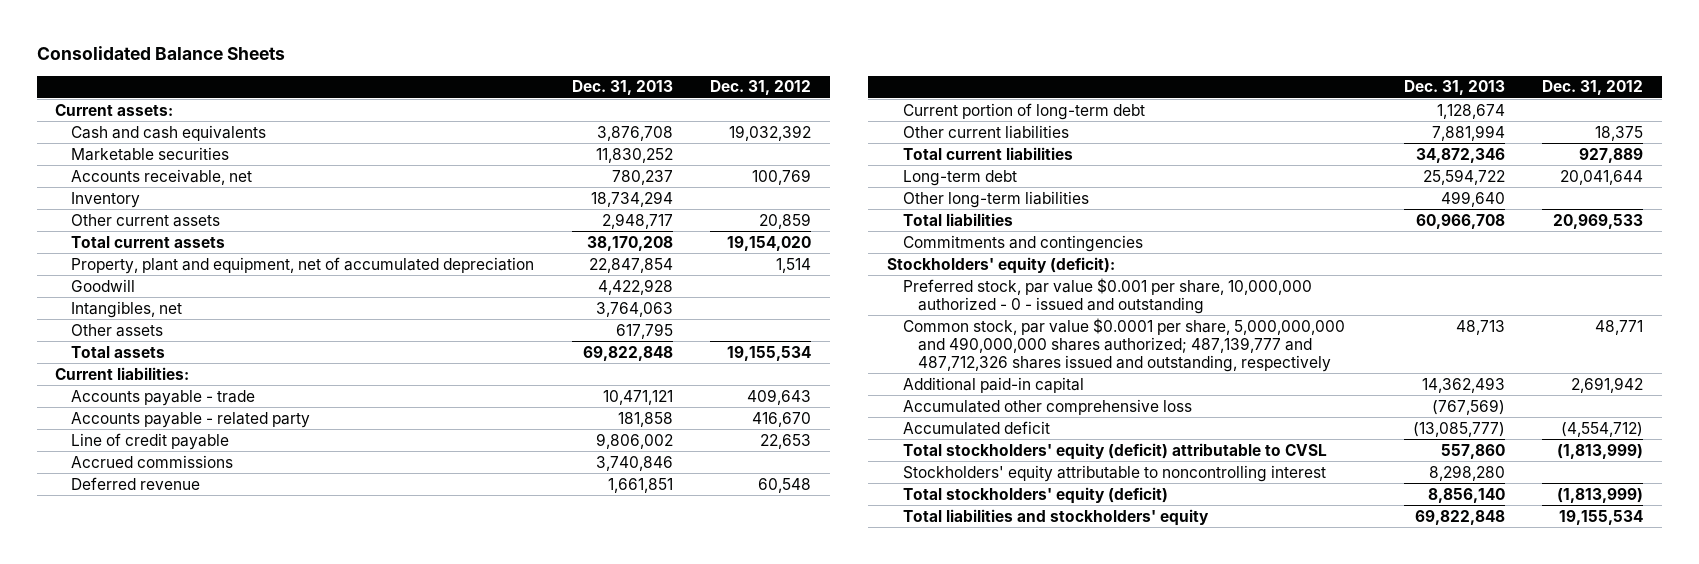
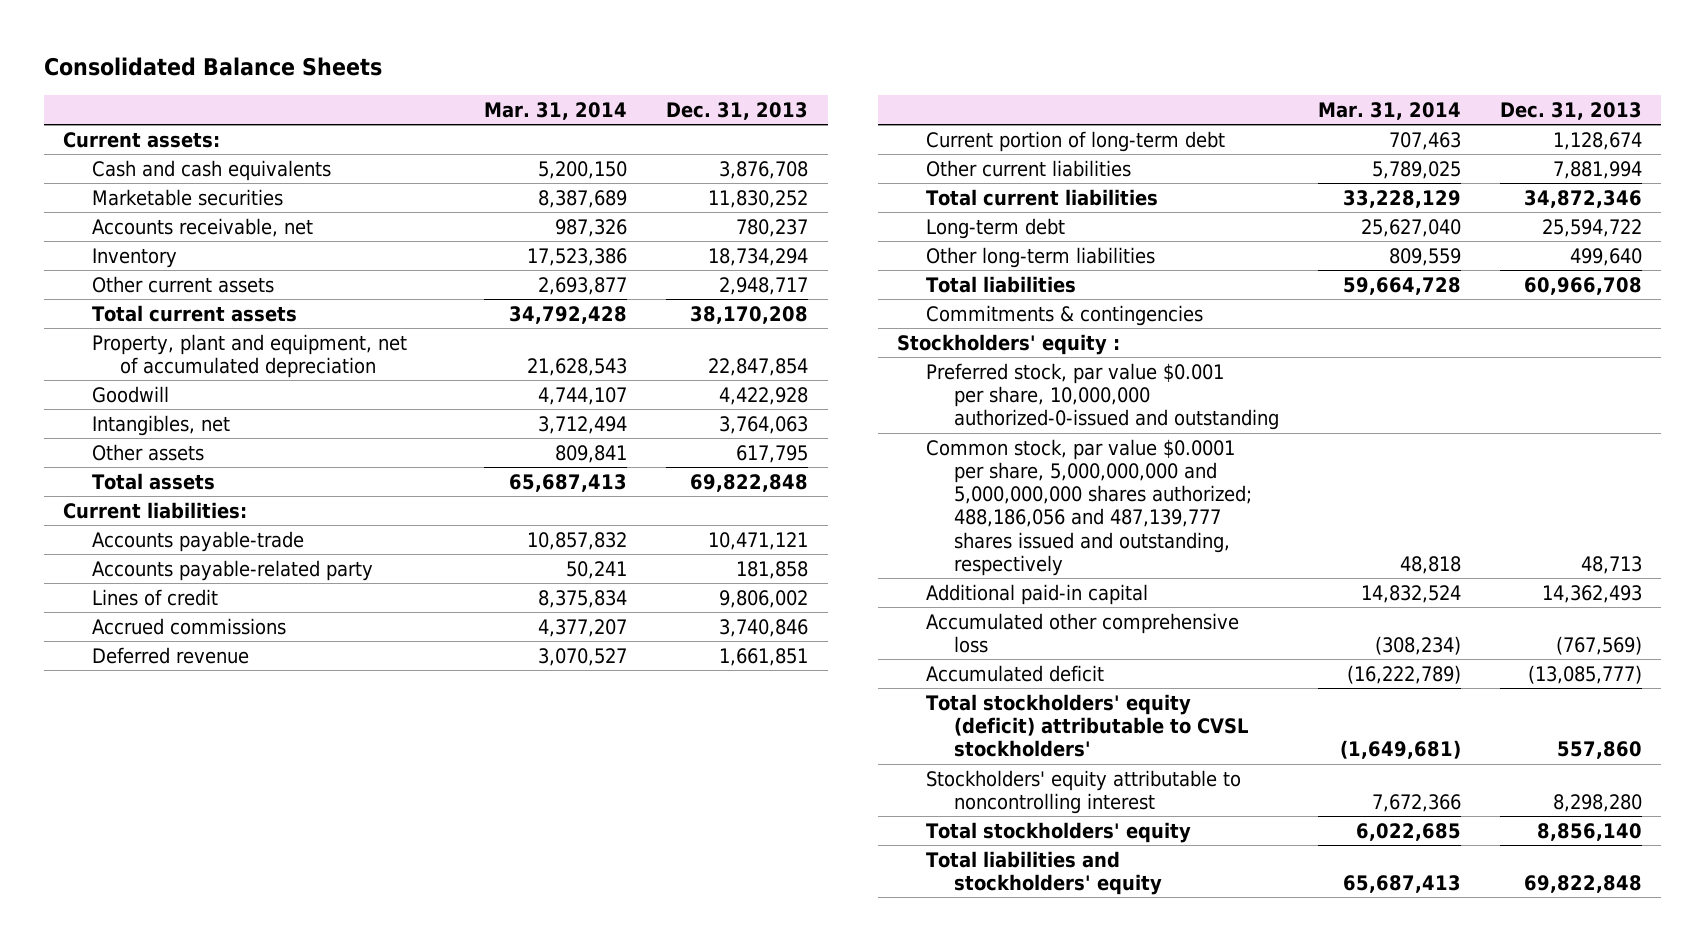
- | Dec. 31, 2013 | Dec. 31, 2012
+ | Mar. 31, 2014 | Dec. 31, 2013
- Accounts payable - trade | 10,471,121 | 409,643
- Accounts payable - related party | 181,858 | 416,670
- Line of credit payable | 9,806,002 | 22,653
+ Accounts payable-trade | 10,857,832 | 10,471,121
+ Accounts payable-related party | 50,241 | 181,858
+ Lines of credit | 8,375,834 | 9,806,002
- Commitments and contingencies
- Stockholders' equity (deficit):
- Preferred stock, par value $0.001 per share, 10,000,000 authorized - 0 - issued and outstanding
- Common stock, par value $0.0001 per share, 5,000,000,000 and 490,000,000 shares authorized; 487,139,777 and 487,712,326 shares issued and outstanding, respectively | 48,713 | 48,771
+ Commitments & contingencies
+ Stockholders' equity :
+ Preferred stock, par value $0.001 per share, 10,000,000 authorized-0-issued and outstanding
+ Common stock, par value $0.0001 per share, 5,000,000,000 and 5,000,000,000 shares authorized; 488,186,056 and 487,139,777 shares issued and outstanding, respectively | 48,818 | 48,713
- Total stockholders' equity (deficit) attributable to CVSL | 557,860 | (1,813,999)
+ Total stockholders' equity (deficit) attributable to CVSL stockholders' | (1,649,681) | 557,860
- Total stockholders' equity (deficit) | 8,856,140 | (1,813,999)
+ Total stockholders' equity | 6,022,685 | 8,856,140

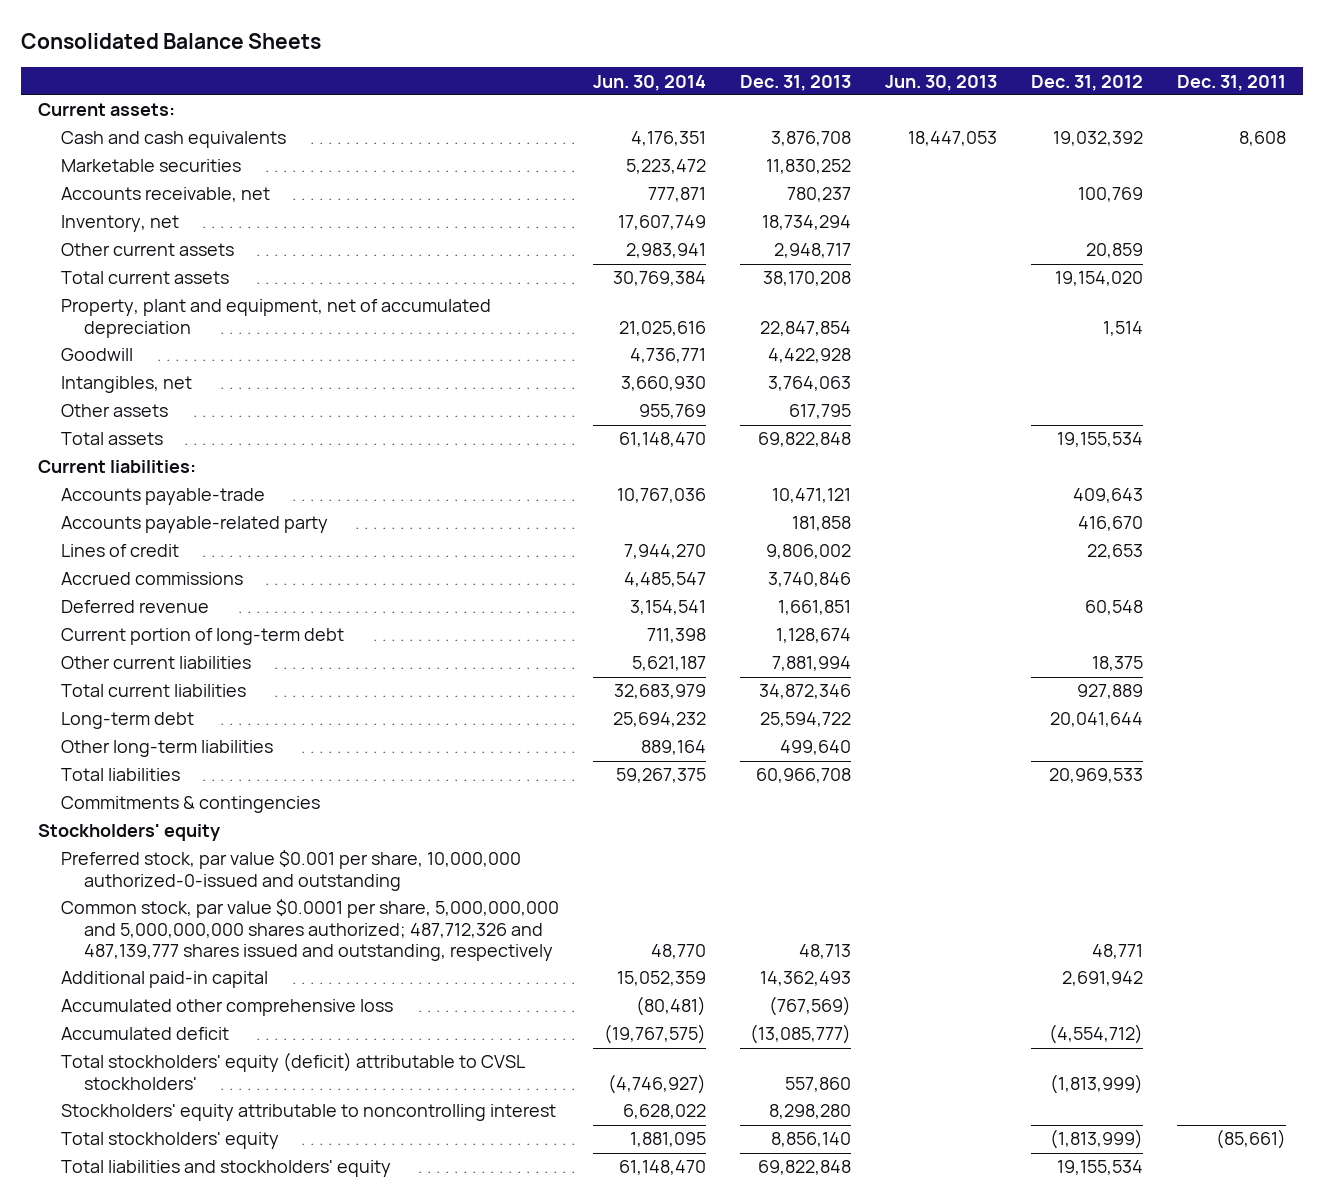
- | Mar. 31, 2014 | Dec. 31, 2013
+ | Jun. 30, 2014 | Dec. 31, 2013 | Jun. 30, 2013 | Dec. 31, 2012 | Dec. 31, 2011
- Inventory | 17,523,386 | 18,734,294
+ Inventory, net | 17,607,749 | 18,734,294 | | |
- Stockholders' equity :
+ Stockholders' equity
- Common stock, par value $0.0001 per share, 5,000,000,000 and 5,000,000,000 shares authorized; 488,186,056 and 487,139,777 shares issued and outstanding, respectively | 48,818 | 48,713
+ Common stock, par value $0.0001 per share, 5,000,000,000 and 5,000,000,000 shares authorized; 487,712,326 and 487,139,777 shares issued and outstanding, respectively | 48,770 | 48,713 | | 48,771 |

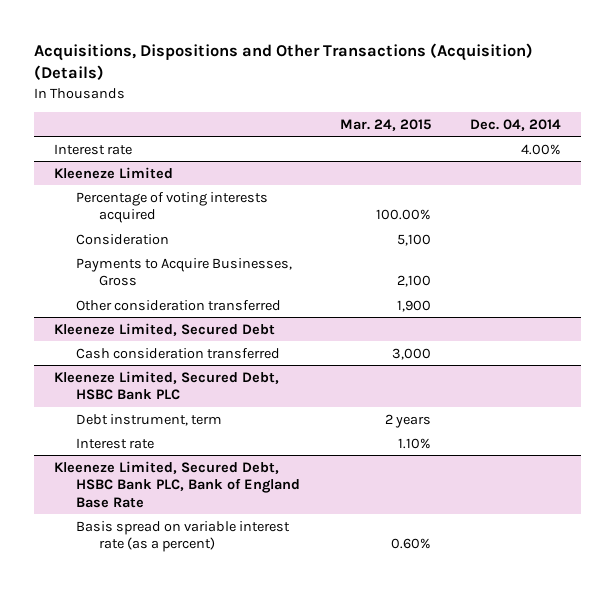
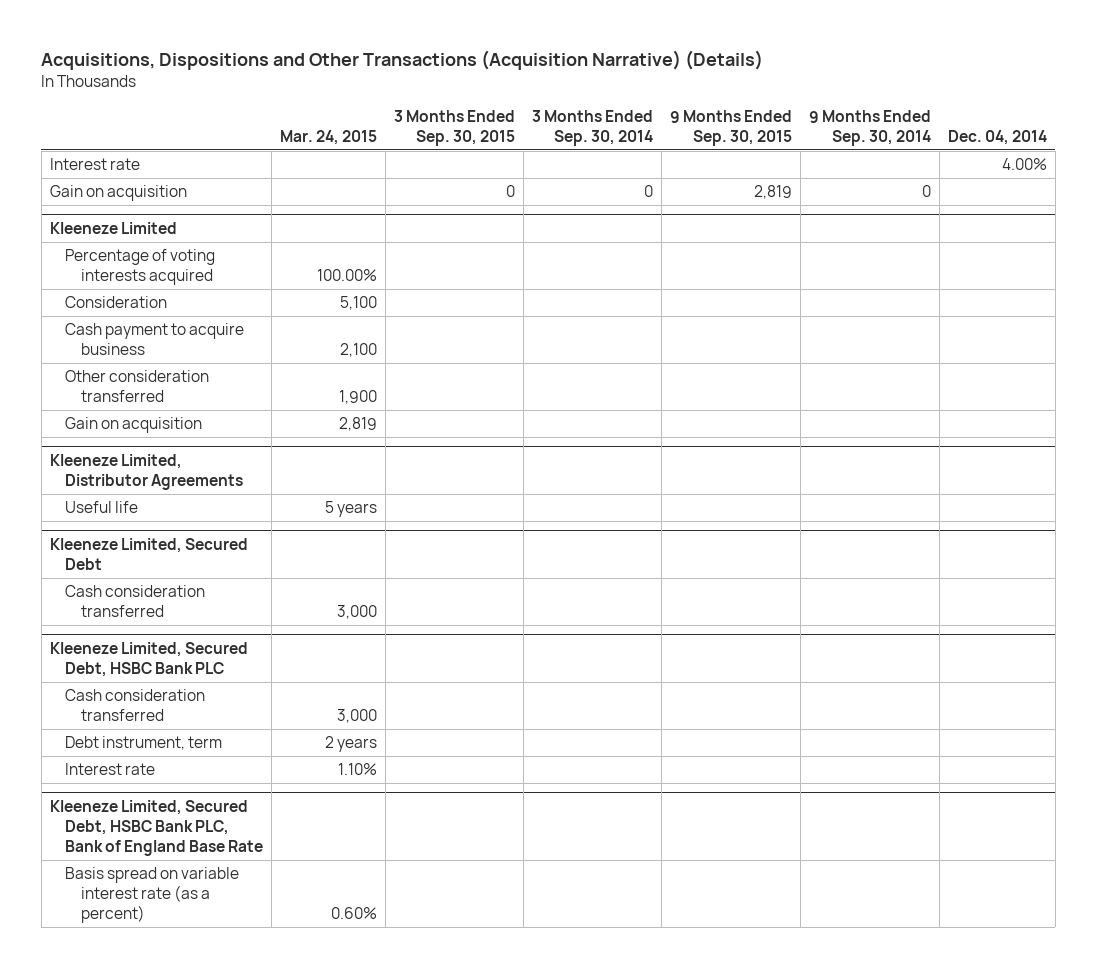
- Acquisitions, Dispositions and Other Transactions (Acquisition) (Details)
+ Acquisitions, Dispositions and Other Transactions (Acquisition Narrative) (Details)
- | Mar. 24, 2015 | Dec. 04, 2014
+ | Mar. 24, 2015 | 3 Months Ended Sep. 30, 2015 | 3 Months Ended Sep. 30, 2014 | 9 Months Ended Sep. 30, 2015 | 9 Months Ended Sep. 30, 2014 | Dec. 04, 2014
+ Gain on acquisition | | 0 | 0 | 2,819 | 0 |
@ Kleeneze Limited
- Payments to Acquire Businesses, Gross | 2,100 |
+ Cash payment to acquire business | 2,100 | | | | |
+ Gain on acquisition | 2,819 | | | | |
+ Kleeneze Limited, Distributor Agreements
+ Useful life | 5 years | | | | |
@ Kleeneze Limited, Secured Debt, HSBC Bank PLC
+ Cash consideration transferred | 3,000 | | | | |

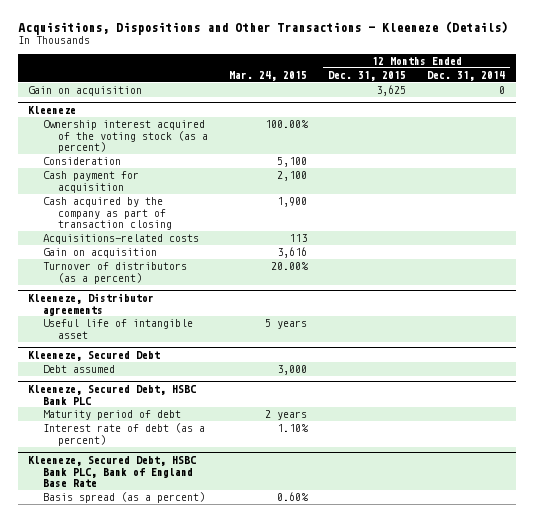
- Acquisitions, Dispositions and Other Transactions (Acquisition Narrative) (Details)
+ Acquisitions, Dispositions and Other Transactions - Kleeneze (Details)
- | Mar. 24, 2015 | 3 Months Ended Sep. 30, 2015 | 3 Months Ended Sep. 30, 2014 | 9 Months Ended Sep. 30, 2015 | 9 Months Ended Sep. 30, 2014 | Dec. 04, 2014
+ | Mar. 24, 2015 | 12 Months Ended Dec. 31, 2015 | 12 Months Ended Dec. 31, 2014
- Interest rate | | | | | | 4.00%
- Kleeneze Limited
- Percentage of voting interests acquired | 100.00% | | | | |
+ Kleeneze
+ Ownership interest acquired of the voting stock (as a percent) | 100.00% | |
- Cash payment to acquire business | 2,100 | | | | |
- Other consideration transferred | 1,900 | | | | |
- Gain on acquisition | 2,819 | | | | |
- Kleeneze Limited, Distributor Agreements
- Useful life | 5 years | | | | |
- Kleeneze Limited, Secured Debt
- Cash consideration transferred | 3,000 | | | | |
- Kleeneze Limited, Secured Debt, HSBC Bank PLC
- Cash consideration transferred | 3,000 | | | | |
- Debt instrument, term | 2 years | | | | |
- Interest rate | 1.10% | | | | |
- Kleeneze Limited, Secured Debt, HSBC Bank PLC, Bank of England Base Rate
- Basis spread on variable interest rate (as a percent) | 0.60% | | | | |
+ Cash payment for acquisition | 2,100 | |
+ Cash acquired by the company as part of transaction closing | 1,900 | |
+ Acquisitions-related costs | 113 | |
+ Gain on acquisition | 3,616 | |
+ Turnover of distributors (as a percent) | 20.00% | |
+ Kleeneze, Distributor agreements
+ Useful life of intangible asset | 5 years | |
+ Kleeneze, Secured Debt
+ Debt assumed | 3,000 | |
+ Kleeneze, Secured Debt, HSBC Bank PLC
+ Maturity period of debt | 2 years | |
+ Interest rate of debt (as a percent) | 1.10% | |
+ Kleeneze, Secured Debt, HSBC Bank PLC, Bank of England Base Rate
+ Basis spread (as a percent) | 0.60% | |

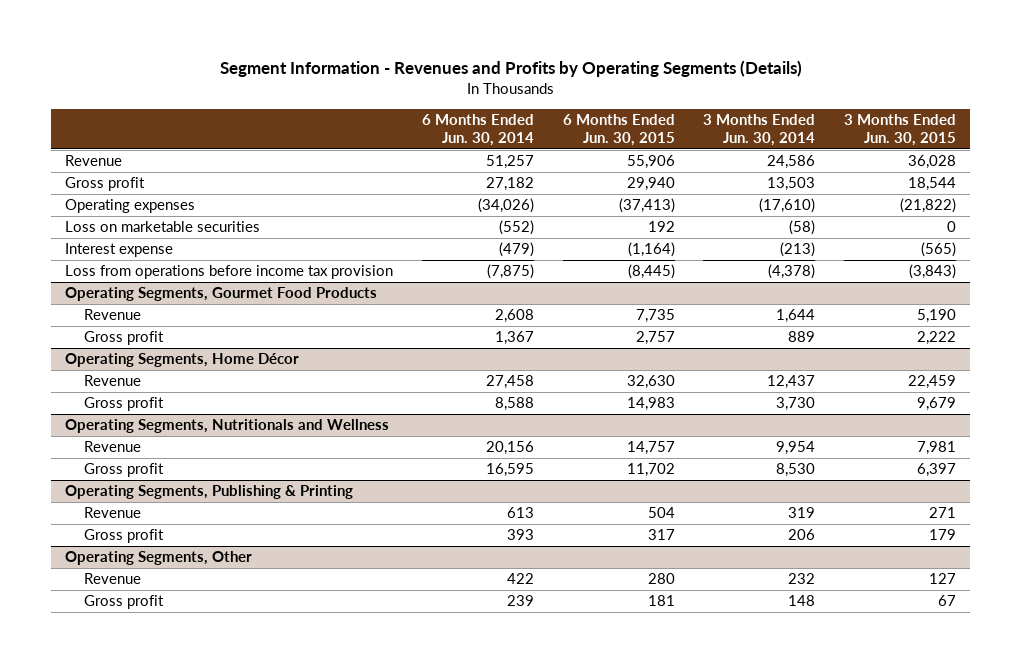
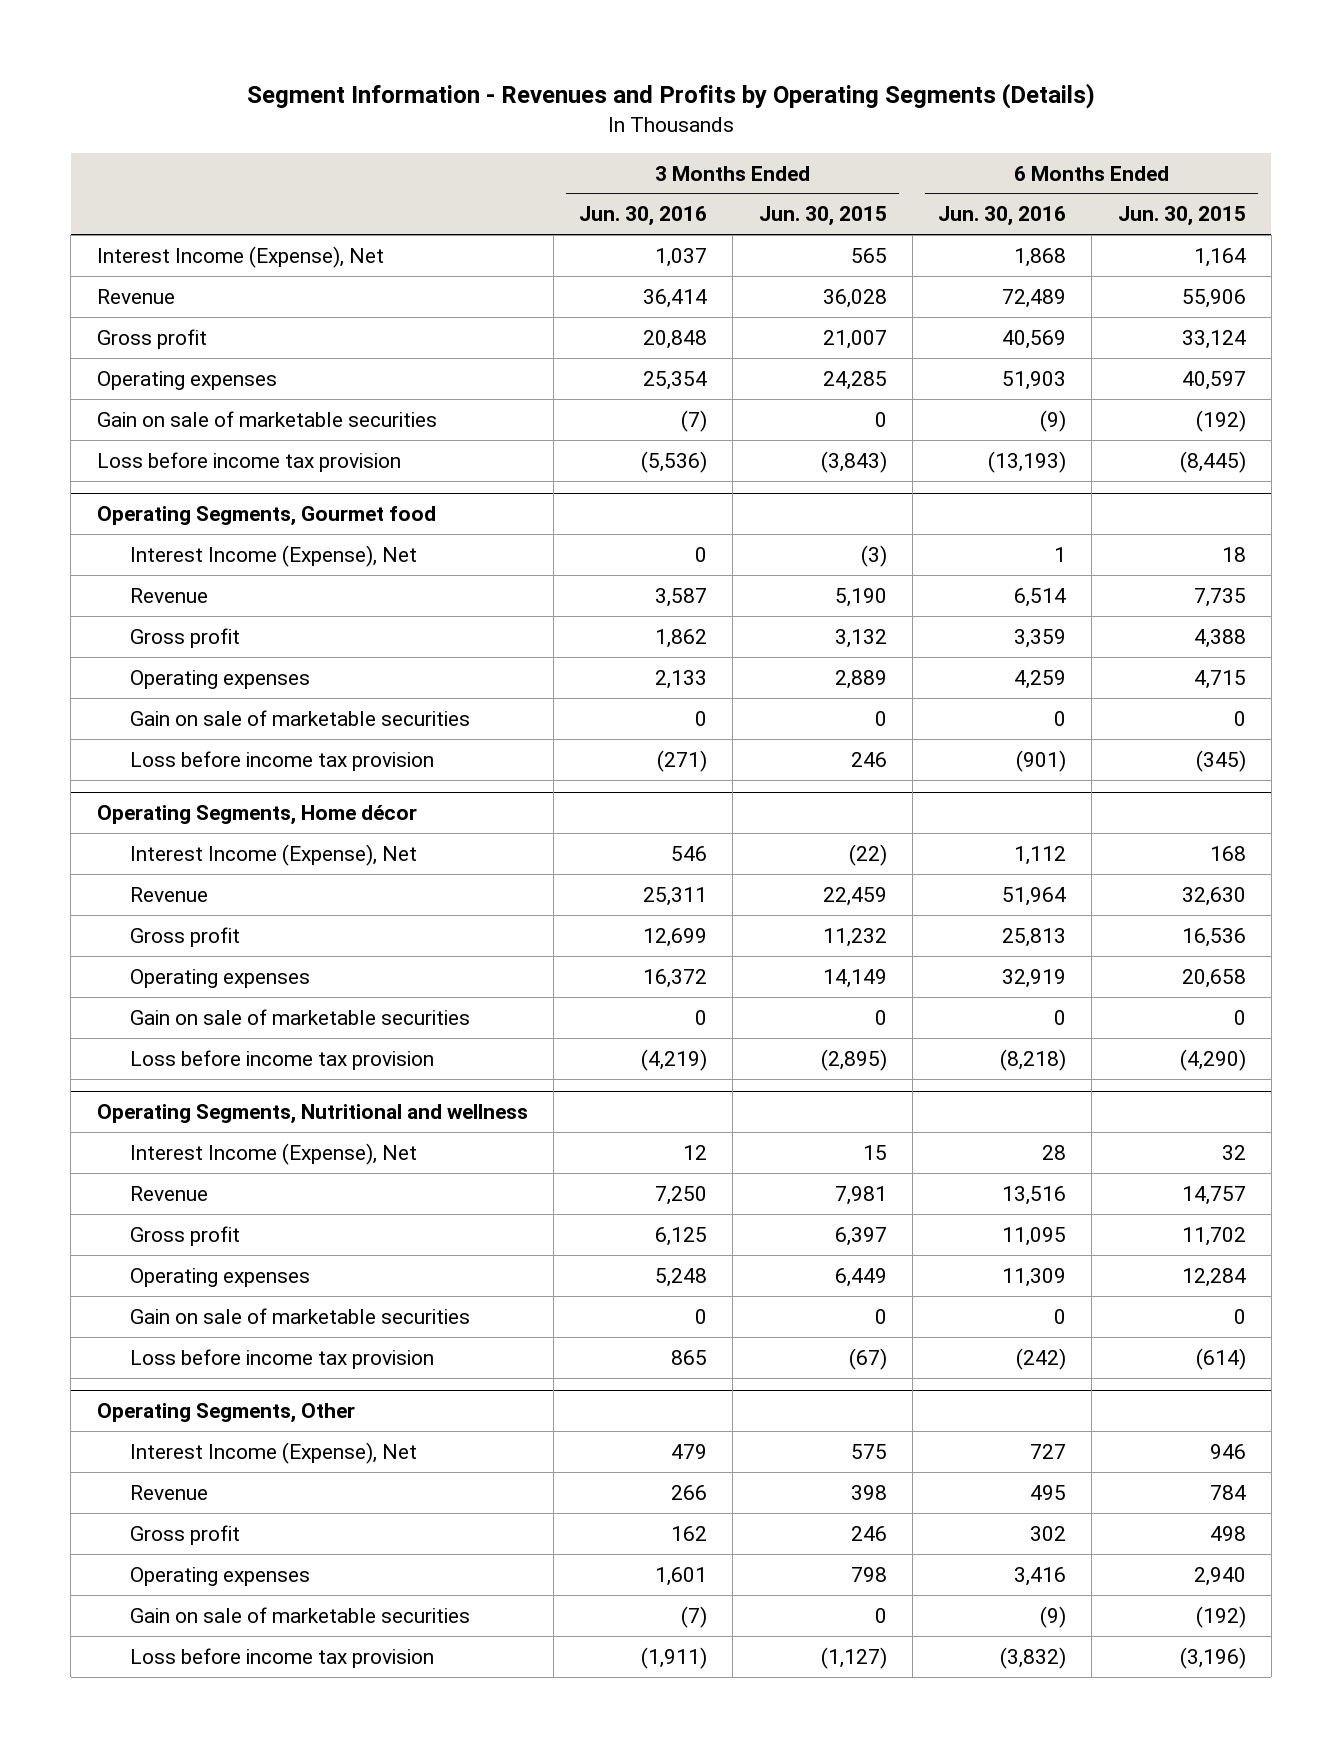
- | 6 Months Ended Jun. 30, 2014 | 6 Months Ended Jun. 30, 2015 | 3 Months Ended Jun. 30, 2014 | 3 Months Ended Jun. 30, 2015
+ | 3 Months Ended Jun. 30, 2016 | 3 Months Ended Jun. 30, 2015 | 6 Months Ended Jun. 30, 2016 | 6 Months Ended Jun. 30, 2015
+ Interest Income (Expense), Net | 1,037 | 565 | 1,868 | 1,164
- Gross profit | 27,182 | 29,940 | 13,503 | 18,544
- Operating expenses | (34,026) | (37,413) | (17,610) | (21,822)
- Loss on marketable securities | (552) | 192 | (58) | 0
- Interest expense | (479) | (1,164) | (213) | (565)
- Loss from operations before income tax provision | (7,875) | (8,445) | (4,378) | (3,843)
- Operating Segments, Gourmet Food Products
+ Gross profit | 20,848 | 21,007 | 40,569 | 33,124
+ Operating expenses | 25,354 | 24,285 | 51,903 | 40,597
+ Gain on sale of marketable securities | (7) | 0 | (9) | (192)
+ Loss before income tax provision | (5,536) | (3,843) | (13,193) | (8,445)
+ Operating Segments, Gourmet food
+ Interest Income (Expense), Net | 0 | (3) | 1 | 18
- Gross profit | 1,367 | 2,757 | 889 | 2,222
- Operating Segments, Home Décor
+ Gross profit | 1,862 | 3,132 | 3,359 | 4,388
+ Operating expenses | 2,133 | 2,889 | 4,259 | 4,715
+ Gain on sale of marketable securities | 0 | 0 | 0 | 0
+ Loss before income tax provision | (271) | 246 | (901) | (345)
+ Operating Segments, Home décor
+ Interest Income (Expense), Net | 546 | (22) | 1,112 | 168
- Gross profit | 8,588 | 14,983 | 3,730 | 9,679
- Operating Segments, Nutritionals and Wellness
+ Gross profit | 12,699 | 11,232 | 25,813 | 16,536
+ Operating expenses | 16,372 | 14,149 | 32,919 | 20,658
+ Gain on sale of marketable securities | 0 | 0 | 0 | 0
+ Loss before income tax provision | (4,219) | (2,895) | (8,218) | (4,290)
+ Operating Segments, Nutritional and wellness
+ Interest Income (Expense), Net | 12 | 15 | 28 | 32
- Operating Segments, Publishing & Printing
- Revenue | 613 | 504 | 319 | 271
- Gross profit | 393 | 317 | 206 | 179
+ Operating expenses | 5,248 | 6,449 | 11,309 | 12,284
+ Gain on sale of marketable securities | 0 | 0 | 0 | 0
+ Loss before income tax provision | 865 | (67) | (242) | (614)
@ Operating Segments, Other
- Revenue | 422 | 280 | 232 | 127
- Gross profit | 239 | 181 | 148 | 67
+ Interest Income (Expense), Net | 479 | 575 | 727 | 946
+ Revenue | 266 | 398 | 495 | 784
+ Gross profit | 162 | 246 | 302 | 498
+ Operating expenses | 1,601 | 798 | 3,416 | 2,940
+ Gain on sale of marketable securities | (7) | 0 | (9) | (192)
+ Loss before income tax provision | (1,911) | (1,127) | (3,832) | (3,196)

